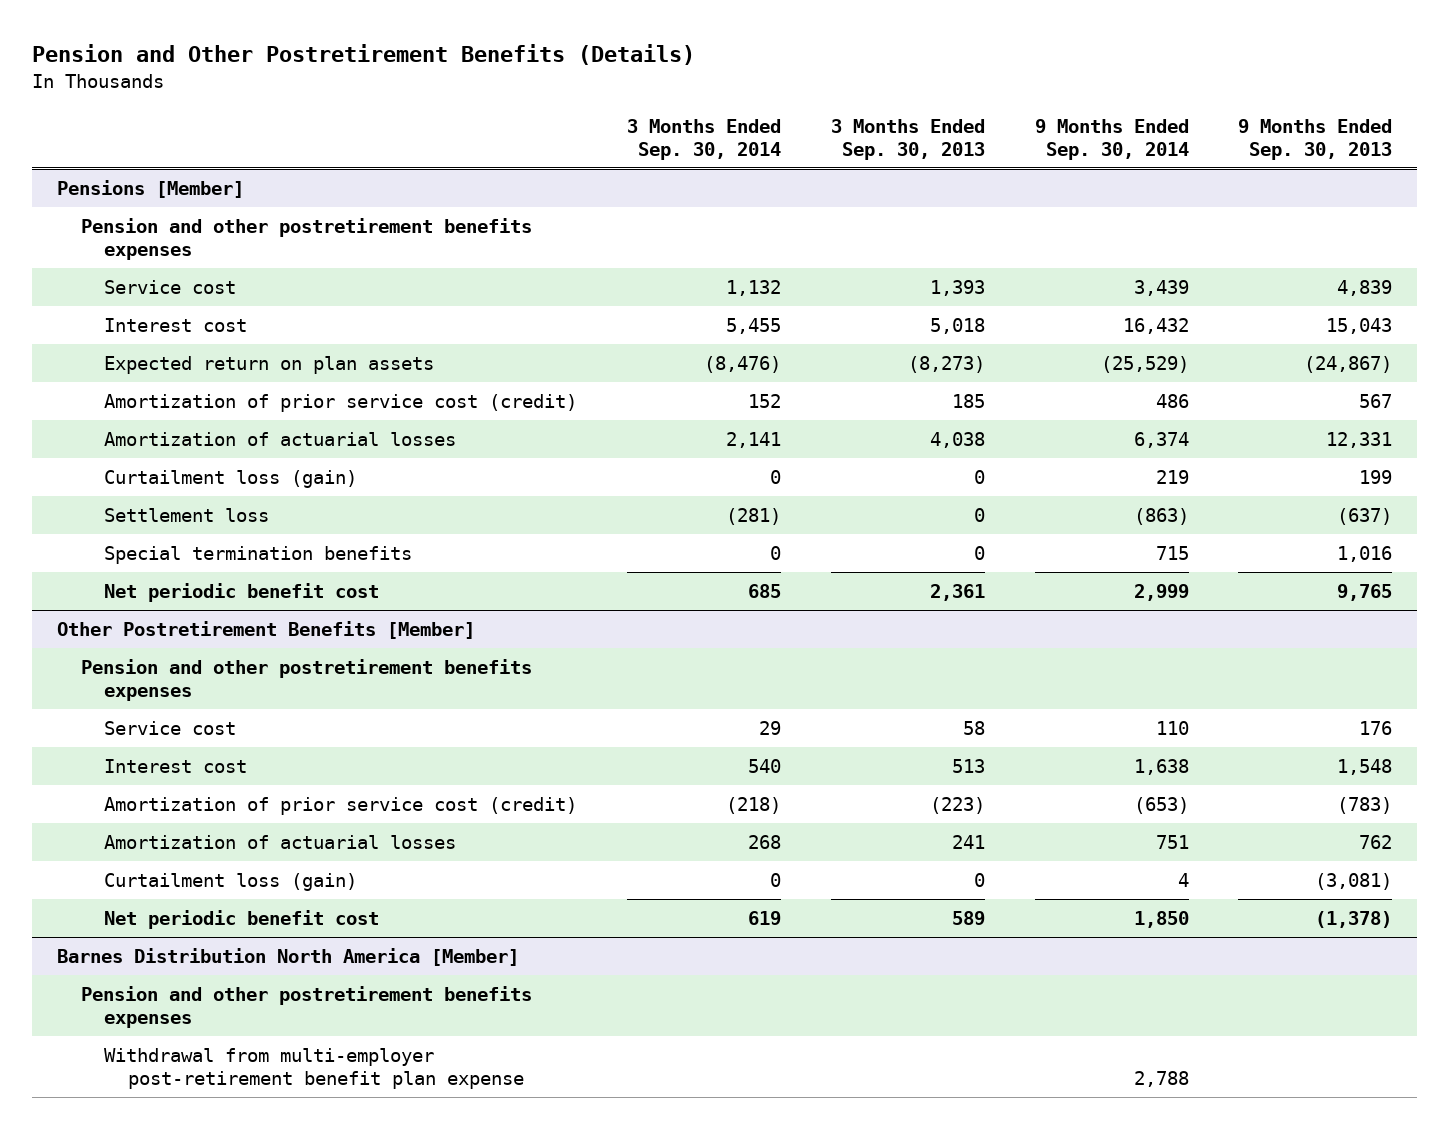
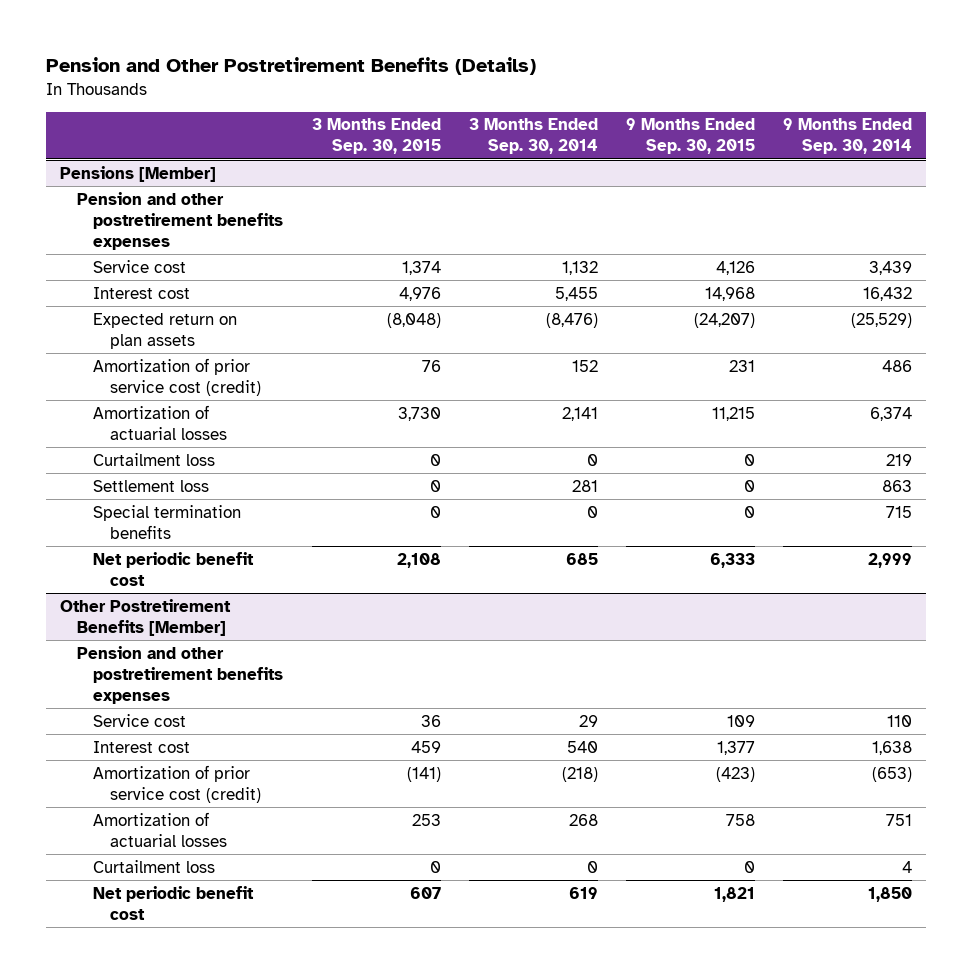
- | 3 Months Ended Sep. 30, 2014 | 3 Months Ended Sep. 30, 2013 | 9 Months Ended Sep. 30, 2014 | 9 Months Ended Sep. 30, 2013
+ | 3 Months Ended Sep. 30, 2015 | 3 Months Ended Sep. 30, 2014 | 9 Months Ended Sep. 30, 2015 | 9 Months Ended Sep. 30, 2014
@ Pensions [Member]
- Curtailment loss (gain) | 0 | 0 | 219 | 199
- Settlement loss | (281) | 0 | (863) | (637)
+ Curtailment loss | 0 | 0 | 0 | 219
+ Settlement loss | 0 | 281 | 0 | 863
@ Other Postretirement Benefits [Member]
- Curtailment loss (gain) | 0 | 0 | 4 | (3,081)
+ Curtailment loss | 0 | 0 | 0 | 4
- Barnes Distribution North America [Member]
- Pension and other postretirement benefits expenses
- Withdrawal from multi-employer post-retirement benefit plan expense | | | 2,788 |

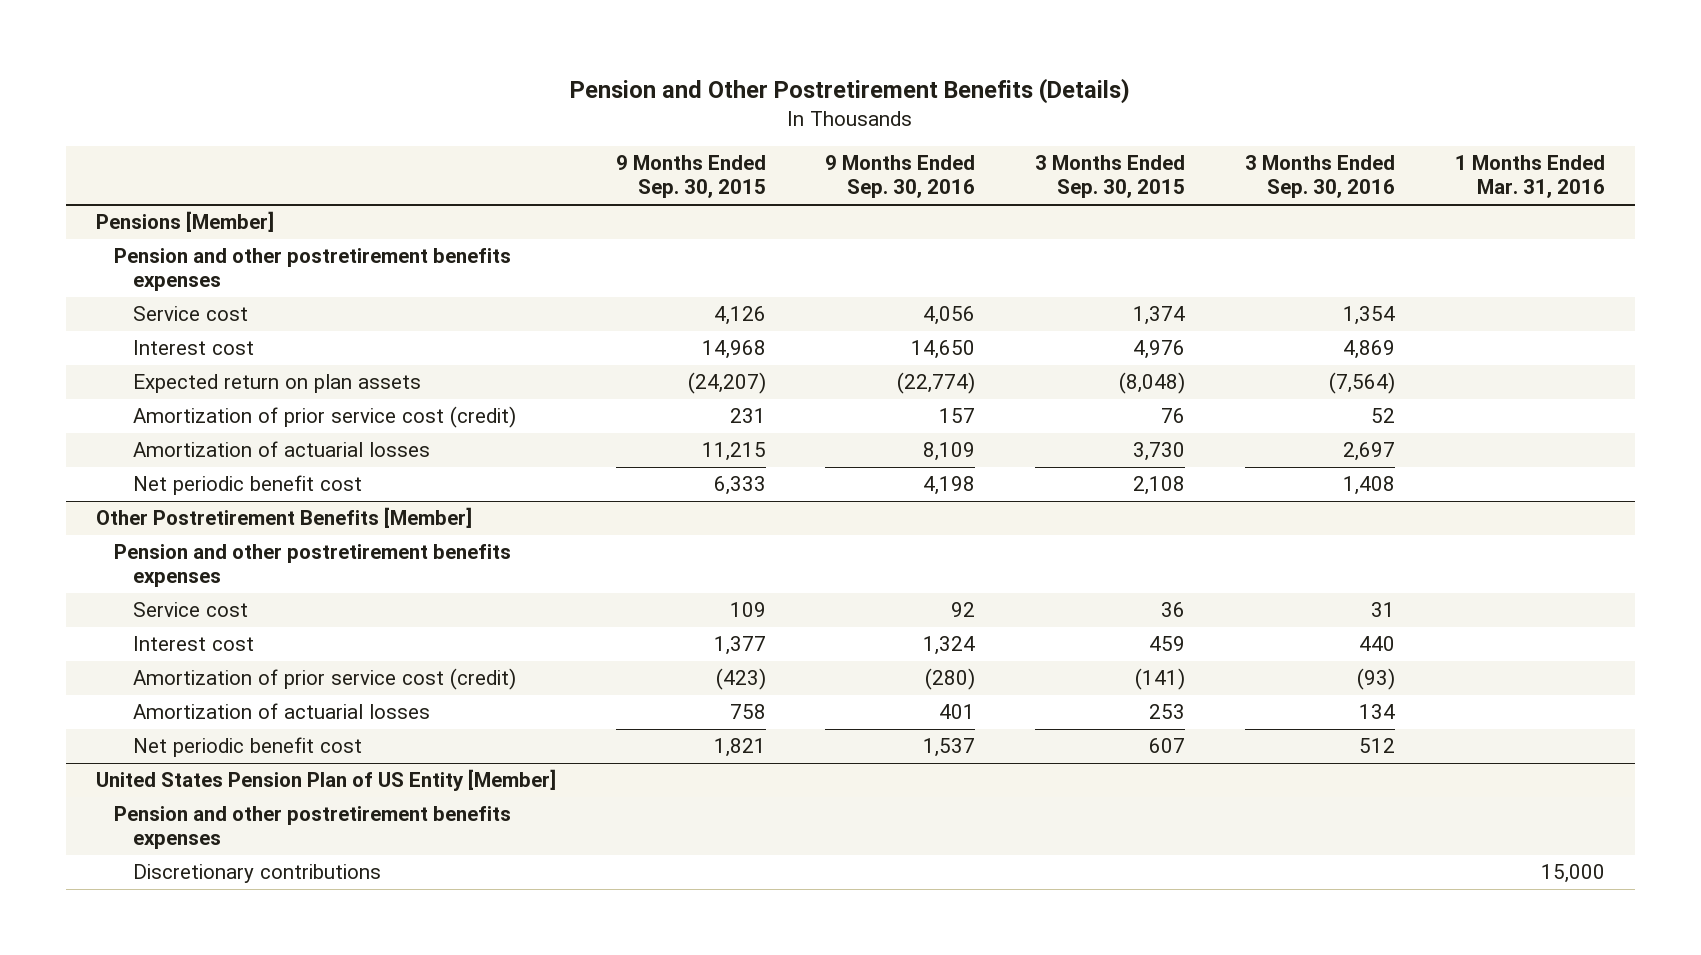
- | 3 Months Ended Sep. 30, 2015 | 3 Months Ended Sep. 30, 2014 | 9 Months Ended Sep. 30, 2015 | 9 Months Ended Sep. 30, 2014
+ | 9 Months Ended Sep. 30, 2015 | 9 Months Ended Sep. 30, 2016 | 3 Months Ended Sep. 30, 2015 | 3 Months Ended Sep. 30, 2016 | 1 Months Ended Mar. 31, 2016
@ Pensions [Member]
- Curtailment loss | 0 | 0 | 0 | 219
- Settlement loss | 0 | 281 | 0 | 863
- Special termination benefits | 0 | 0 | 0 | 715
@ Other Postretirement Benefits [Member]
- Curtailment loss | 0 | 0 | 0 | 4
+ United States Pension Plan of US Entity [Member]
+ Pension and other postretirement benefits expenses
+ Discretionary contributions | | | | | 15,000

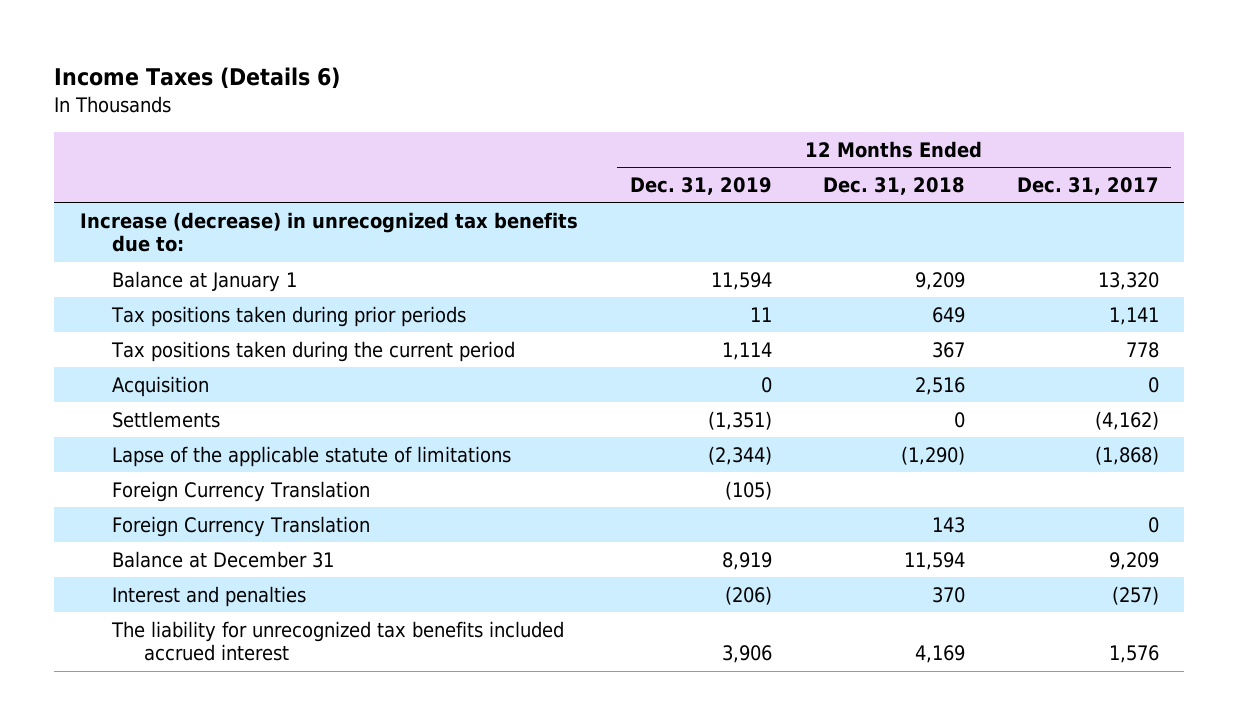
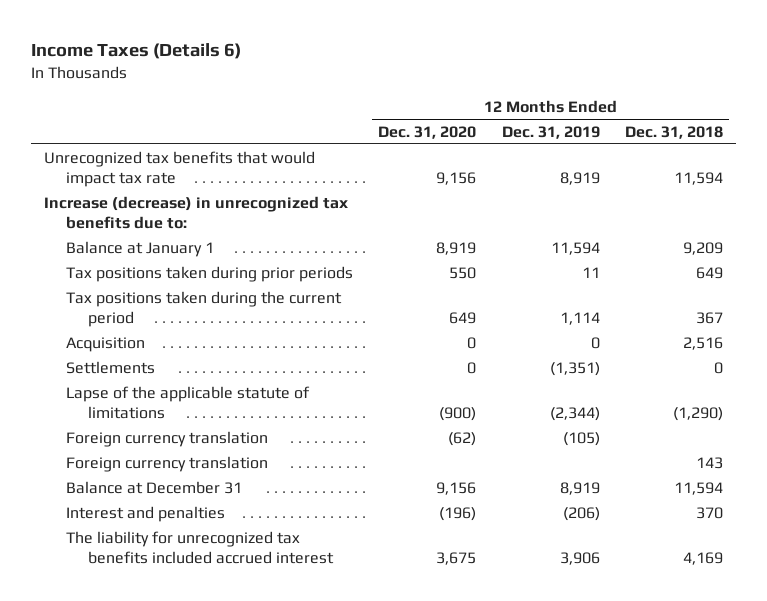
- | 12 Months Ended Dec. 31, 2019 | 12 Months Ended Dec. 31, 2018 | 12 Months Ended Dec. 31, 2017
+ | 12 Months Ended Dec. 31, 2020 | 12 Months Ended Dec. 31, 2019 | 12 Months Ended Dec. 31, 2018
+ Unrecognized tax benefits that would impact tax rate | 9,156 | 8,919 | 11,594
- Foreign Currency Translation | (105) | |
- Foreign Currency Translation | | 143 | 0
+ Foreign currency translation | (62) | (105) |
+ Foreign currency translation | | | 143

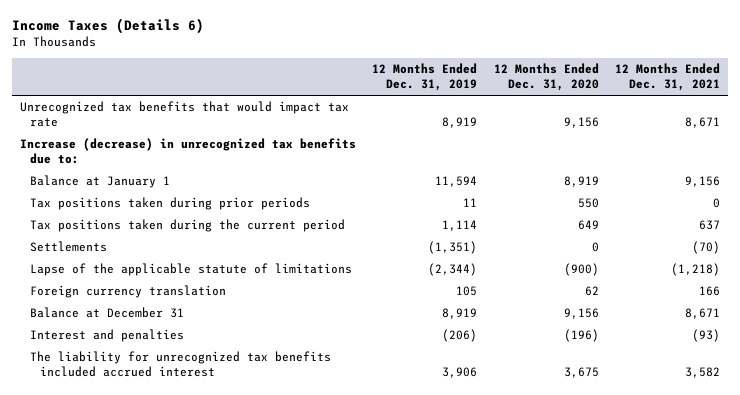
- | 12 Months Ended Dec. 31, 2020 | 12 Months Ended Dec. 31, 2019 | 12 Months Ended Dec. 31, 2018
+ | 12 Months Ended Dec. 31, 2019 | 12 Months Ended Dec. 31, 2020 | 12 Months Ended Dec. 31, 2021
- Acquisition | 0 | 0 | 2,516
- Foreign currency translation | (62) | (105) |
- Foreign currency translation | | | 143
+ Foreign currency translation | 105 | 62 | 166

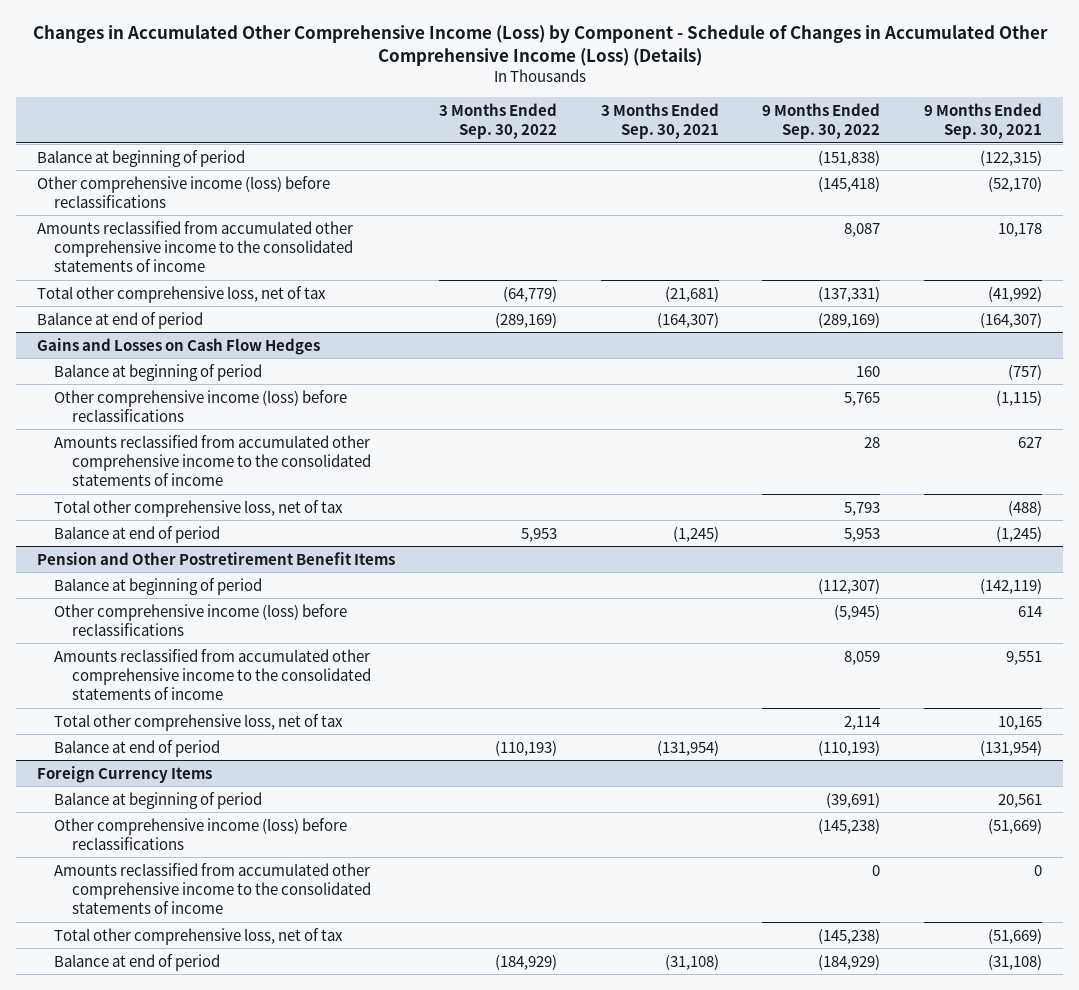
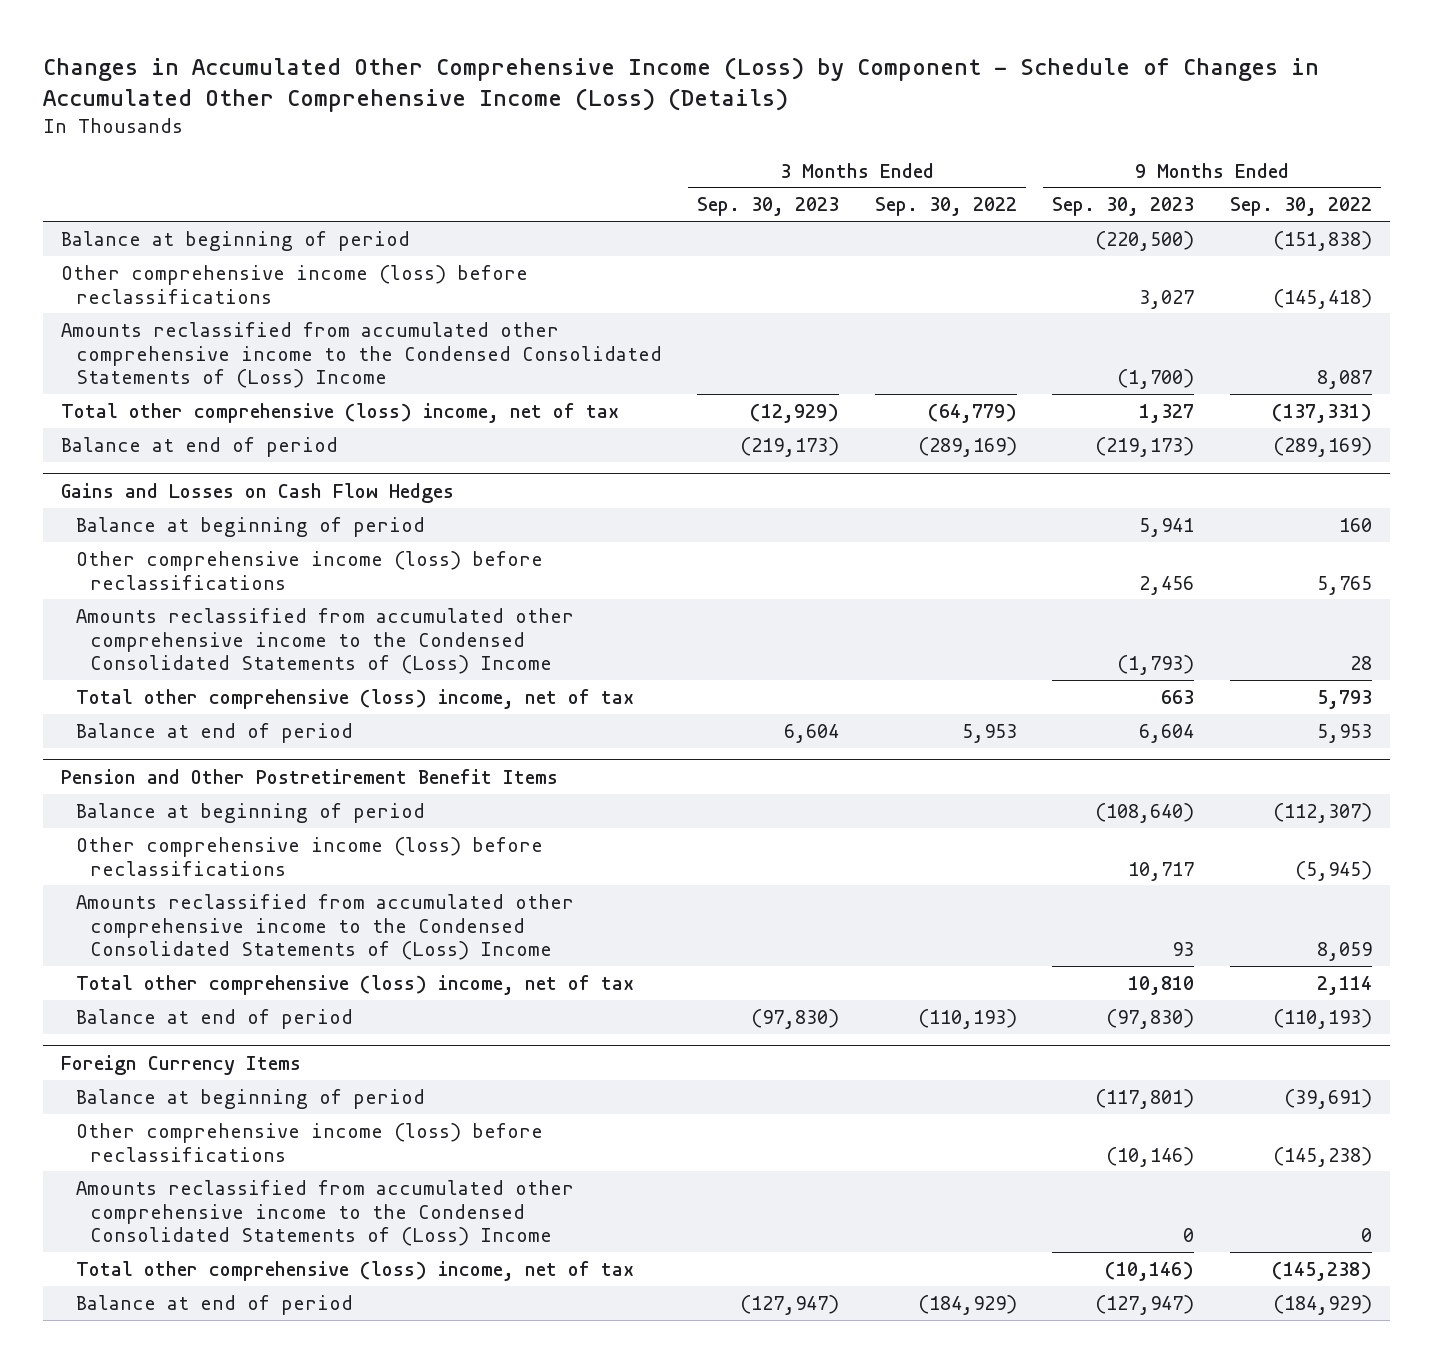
- | 3 Months Ended Sep. 30, 2022 | 3 Months Ended Sep. 30, 2021 | 9 Months Ended Sep. 30, 2022 | 9 Months Ended Sep. 30, 2021
+ | 3 Months Ended Sep. 30, 2023 | 3 Months Ended Sep. 30, 2022 | 9 Months Ended Sep. 30, 2023 | 9 Months Ended Sep. 30, 2022
- Amounts reclassified from accumulated other comprehensive income to the consolidated statements of income | | | 8,087 | 10,178
- Total other comprehensive loss, net of tax | (64,779) | (21,681) | (137,331) | (41,992)
+ Amounts reclassified from accumulated other comprehensive income to the Condensed Consolidated Statements of (Loss) Income | | | (1,700) | 8,087
+ Total other comprehensive (loss) income, net of tax | (12,929) | (64,779) | 1,327 | (137,331)
@ Gains and Losses on Cash Flow Hedges
- Amounts reclassified from accumulated other comprehensive income to the consolidated statements of income | | | 28 | 627
- Total other comprehensive loss, net of tax | | | 5,793 | (488)
+ Amounts reclassified from accumulated other comprehensive income to the Condensed Consolidated Statements of (Loss) Income | | | (1,793) | 28
+ Total other comprehensive (loss) income, net of tax | | | 663 | 5,793
@ Pension and Other Postretirement Benefit Items
- Amounts reclassified from accumulated other comprehensive income to the consolidated statements of income | | | 8,059 | 9,551
- Total other comprehensive loss, net of tax | | | 2,114 | 10,165
+ Amounts reclassified from accumulated other comprehensive income to the Condensed Consolidated Statements of (Loss) Income | | | 93 | 8,059
+ Total other comprehensive (loss) income, net of tax | | | 10,810 | 2,114
@ Foreign Currency Items
- Amounts reclassified from accumulated other comprehensive income to the consolidated statements of income | | | 0 | 0
- Total other comprehensive loss, net of tax | | | (145,238) | (51,669)
+ Amounts reclassified from accumulated other comprehensive income to the Condensed Consolidated Statements of (Loss) Income | | | 0 | 0
+ Total other comprehensive (loss) income, net of tax | | | (10,146) | (145,238)

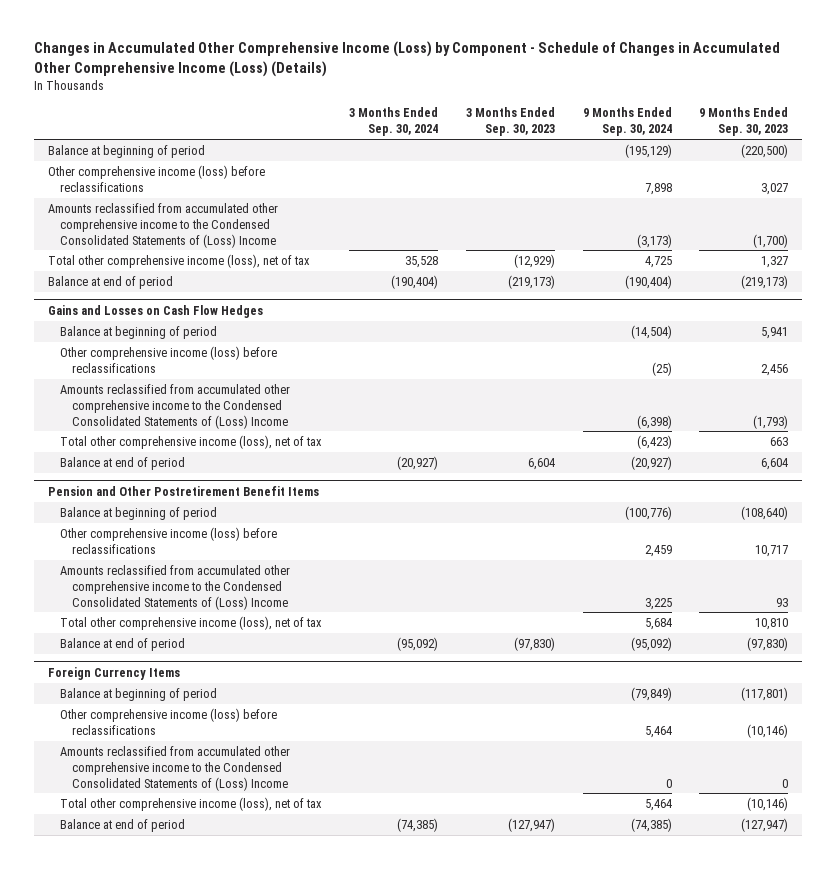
- | 3 Months Ended Sep. 30, 2023 | 3 Months Ended Sep. 30, 2022 | 9 Months Ended Sep. 30, 2023 | 9 Months Ended Sep. 30, 2022
+ | 3 Months Ended Sep. 30, 2024 | 3 Months Ended Sep. 30, 2023 | 9 Months Ended Sep. 30, 2024 | 9 Months Ended Sep. 30, 2023
- Total other comprehensive (loss) income, net of tax | (12,929) | (64,779) | 1,327 | (137,331)
+ Total other comprehensive income (loss), net of tax | 35,528 | (12,929) | 4,725 | 1,327
@ Gains and Losses on Cash Flow Hedges
- Total other comprehensive (loss) income, net of tax | | | 663 | 5,793
+ Total other comprehensive income (loss), net of tax | | | (6,423) | 663
@ Pension and Other Postretirement Benefit Items
- Total other comprehensive (loss) income, net of tax | | | 10,810 | 2,114
+ Total other comprehensive income (loss), net of tax | | | 5,684 | 10,810
@ Foreign Currency Items
- Total other comprehensive (loss) income, net of tax | | | (10,146) | (145,238)
+ Total other comprehensive income (loss), net of tax | | | 5,464 | (10,146)

